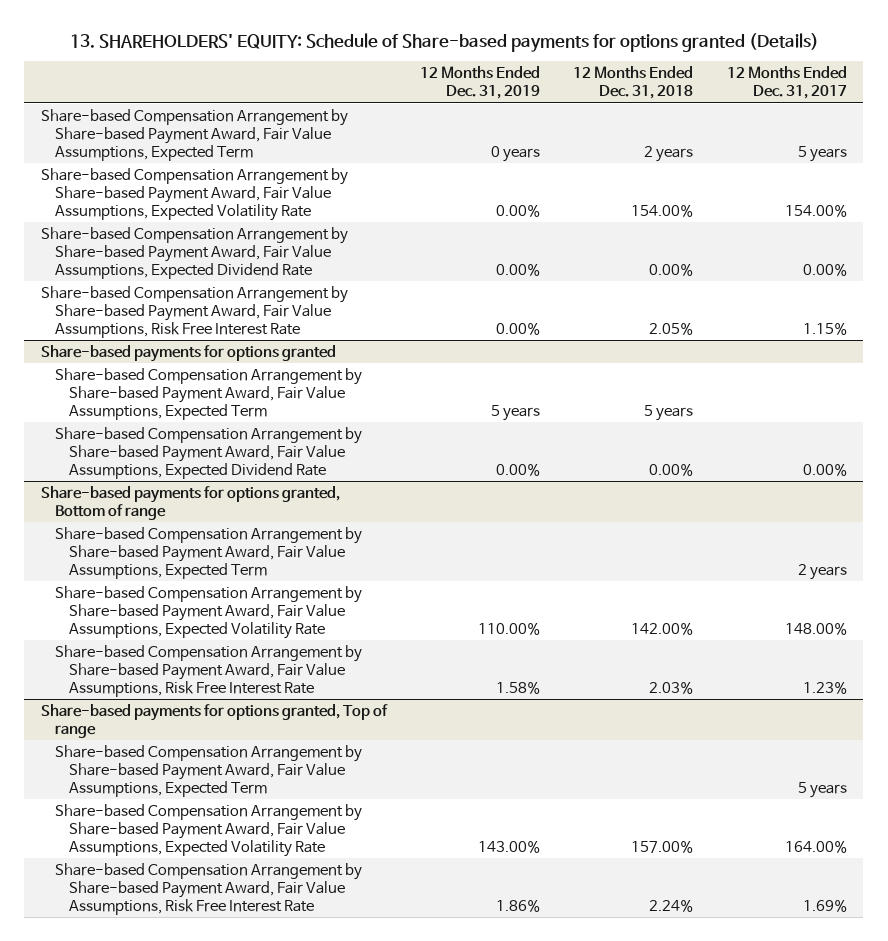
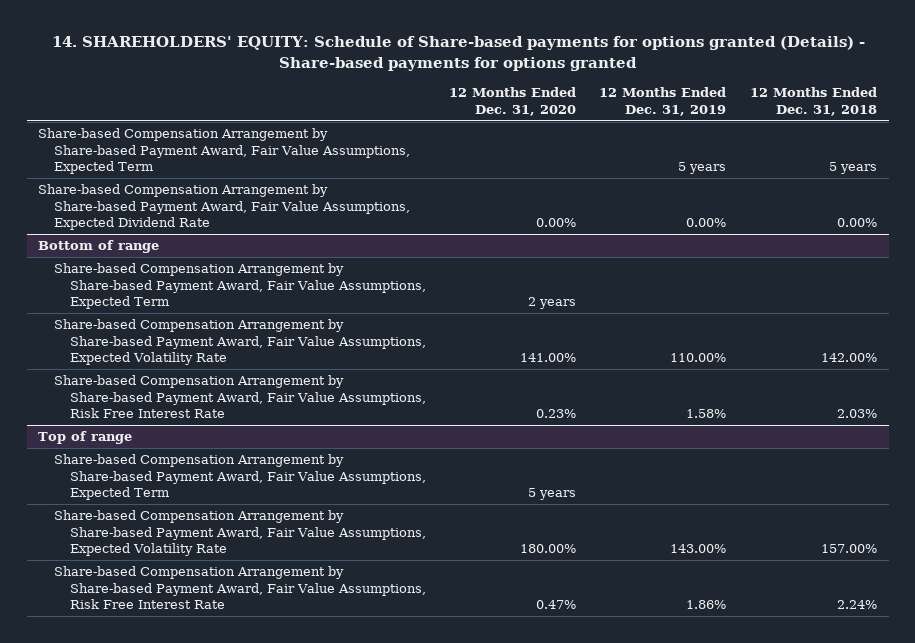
- 13. SHAREHOLDERS' EQUITY: Schedule of Share-based payments for options granted (Details)
+ 14. SHAREHOLDERS' EQUITY: Schedule of Share-based payments for options granted (Details) - Share-based payments for options granted
- | 12 Months Ended Dec. 31, 2019 | 12 Months Ended Dec. 31, 2018 | 12 Months Ended Dec. 31, 2017
+ | 12 Months Ended Dec. 31, 2020 | 12 Months Ended Dec. 31, 2019 | 12 Months Ended Dec. 31, 2018
- Share-based Compensation Arrangement by Share-based Payment Award, Fair Value Assumptions, Expected Term | 0 years | 2 years | 5 years
- Share-based Compensation Arrangement by Share-based Payment Award, Fair Value Assumptions, Expected Volatility Rate | 0.00% | 154.00% | 154.00%
- Share-based Compensation Arrangement by Share-based Payment Award, Fair Value Assumptions, Expected Dividend Rate | 0.00% | 0.00% | 0.00%
- Share-based Compensation Arrangement by Share-based Payment Award, Fair Value Assumptions, Risk Free Interest Rate | 0.00% | 2.05% | 1.15%
- Share-based payments for options granted
- Share-based payments for options granted, Bottom of range
+ Bottom of range
- Share-based payments for options granted, Top of range
+ Top of range

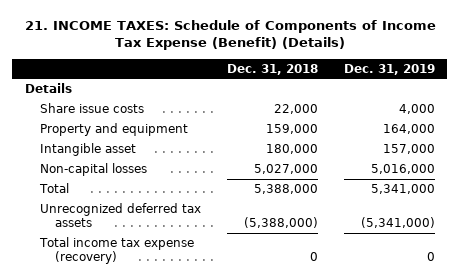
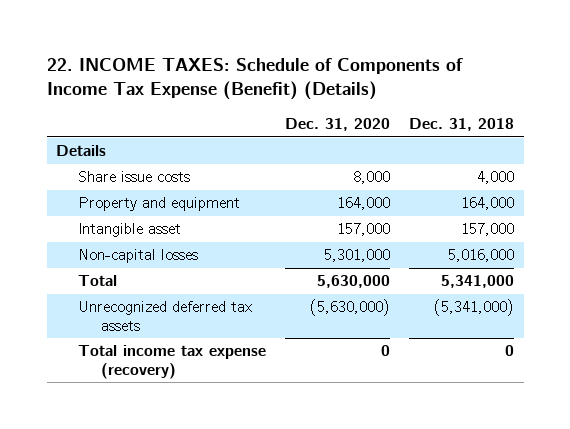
- 21. INCOME TAXES: Schedule of Components of Income Tax Expense (Benefit) (Details)
+ 22. INCOME TAXES: Schedule of Components of Income Tax Expense (Benefit) (Details)
- | Dec. 31, 2018 | Dec. 31, 2019
+ | Dec. 31, 2020 | Dec. 31, 2018
- Share issue costs | 22,000 | 4,000
- Property and equipment | 159,000 | 164,000
- Intangible asset | 180,000 | 157,000
- Non-capital losses | 5,027,000 | 5,016,000
- Total | 5,388,000 | 5,341,000
- Unrecognized deferred tax assets | (5,388,000) | (5,341,000)
+ Share issue costs | 8,000 | 4,000
+ Property and equipment | 164,000 | 164,000
+ Intangible asset | 157,000 | 157,000
+ Non-capital losses | 5,301,000 | 5,016,000
+ Total | 5,630,000 | 5,341,000
+ Unrecognized deferred tax assets | (5,630,000) | (5,341,000)

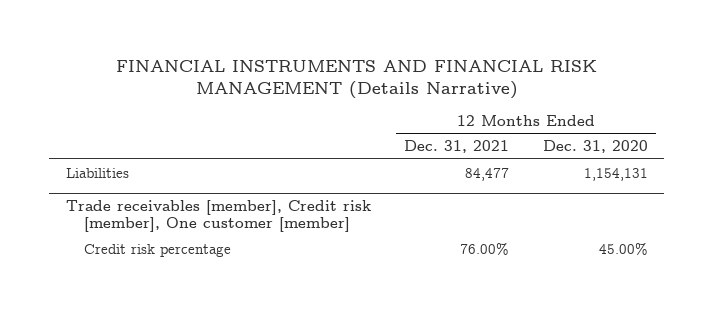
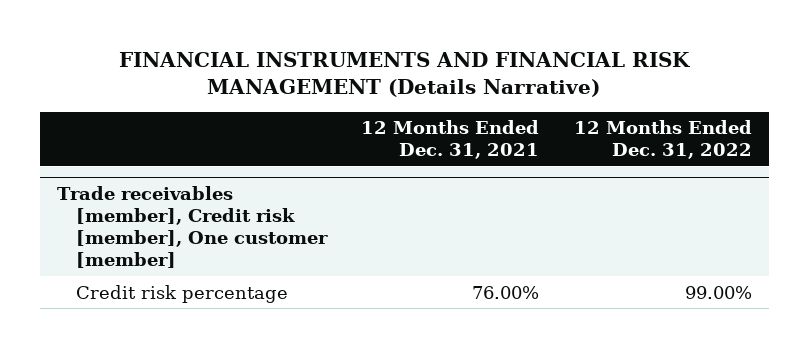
- | 12 Months Ended Dec. 31, 2021 | 12 Months Ended Dec. 31, 2020
+ | 12 Months Ended Dec. 31, 2021 | 12 Months Ended Dec. 31, 2022
- Liabilities | 84,477 | 1,154,131

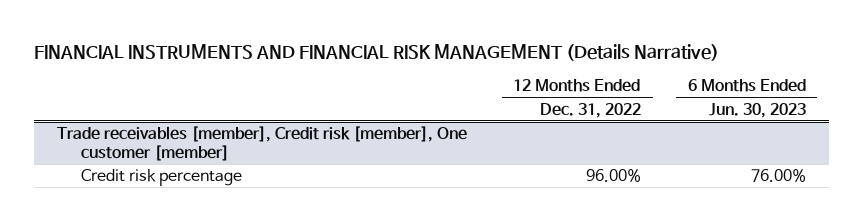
- | 12 Months Ended Dec. 31, 2021 | 12 Months Ended Dec. 31, 2022
+ | 12 Months Ended Dec. 31, 2022 | 6 Months Ended Jun. 30, 2023
@ Trade receivables [member], Credit risk [member], One customer [member]
- Credit risk percentage | 76.00% | 99.00%
+ Credit risk percentage | 96.00% | 76.00%

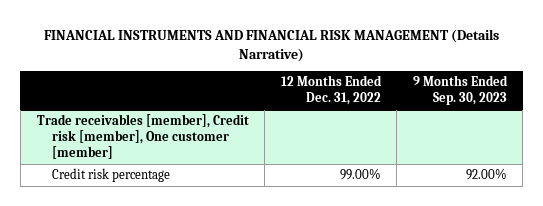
- | 12 Months Ended Dec. 31, 2022 | 6 Months Ended Jun. 30, 2023
+ | 12 Months Ended Dec. 31, 2022 | 9 Months Ended Sep. 30, 2023
@ Trade receivables [member], Credit risk [member], One customer [member]
- Credit risk percentage | 96.00% | 76.00%
+ Credit risk percentage | 99.00% | 92.00%

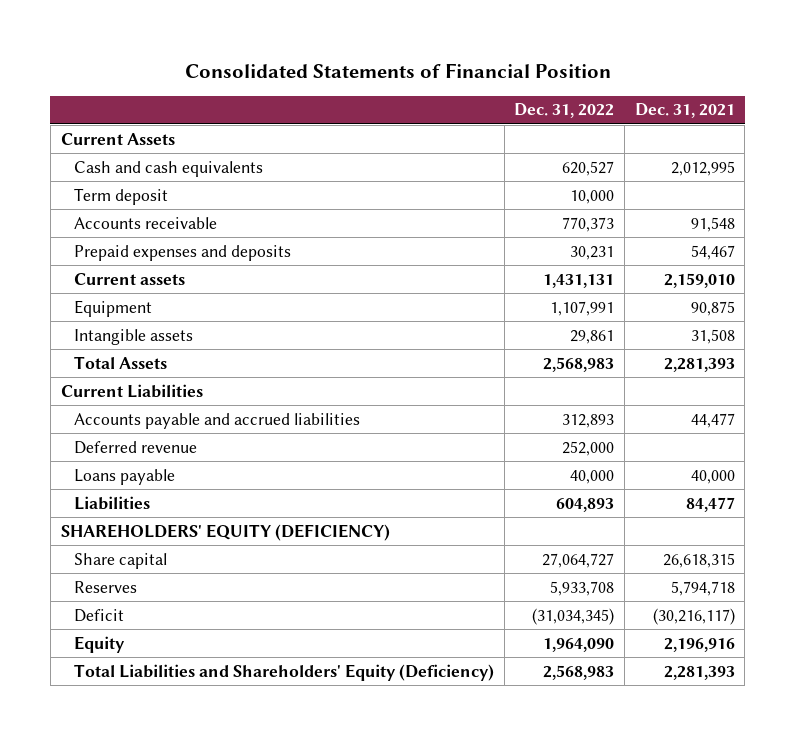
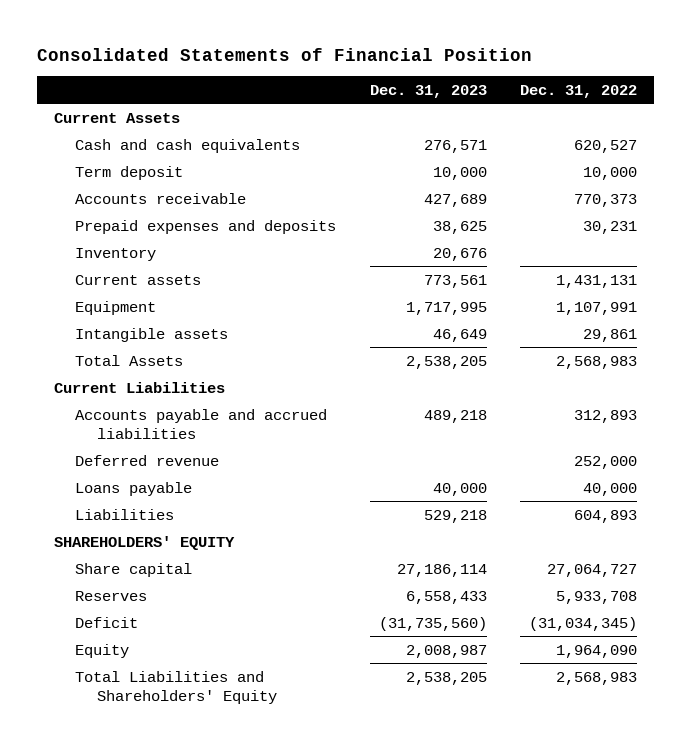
- | Dec. 31, 2022 | Dec. 31, 2021
+ | Dec. 31, 2023 | Dec. 31, 2022
+ Inventory | 20,676 |
- SHAREHOLDERS' EQUITY (DEFICIENCY)
+ SHAREHOLDERS' EQUITY
- Total Liabilities and Shareholders' Equity (Deficiency) | 2,568,983 | 2,281,393
+ Total Liabilities and Shareholders' Equity | 2,538,205 | 2,568,983

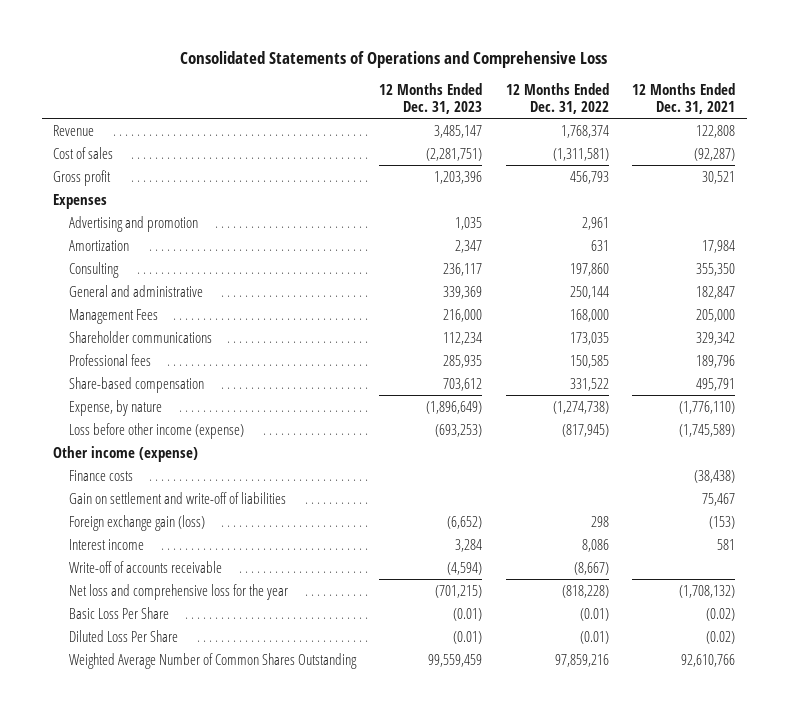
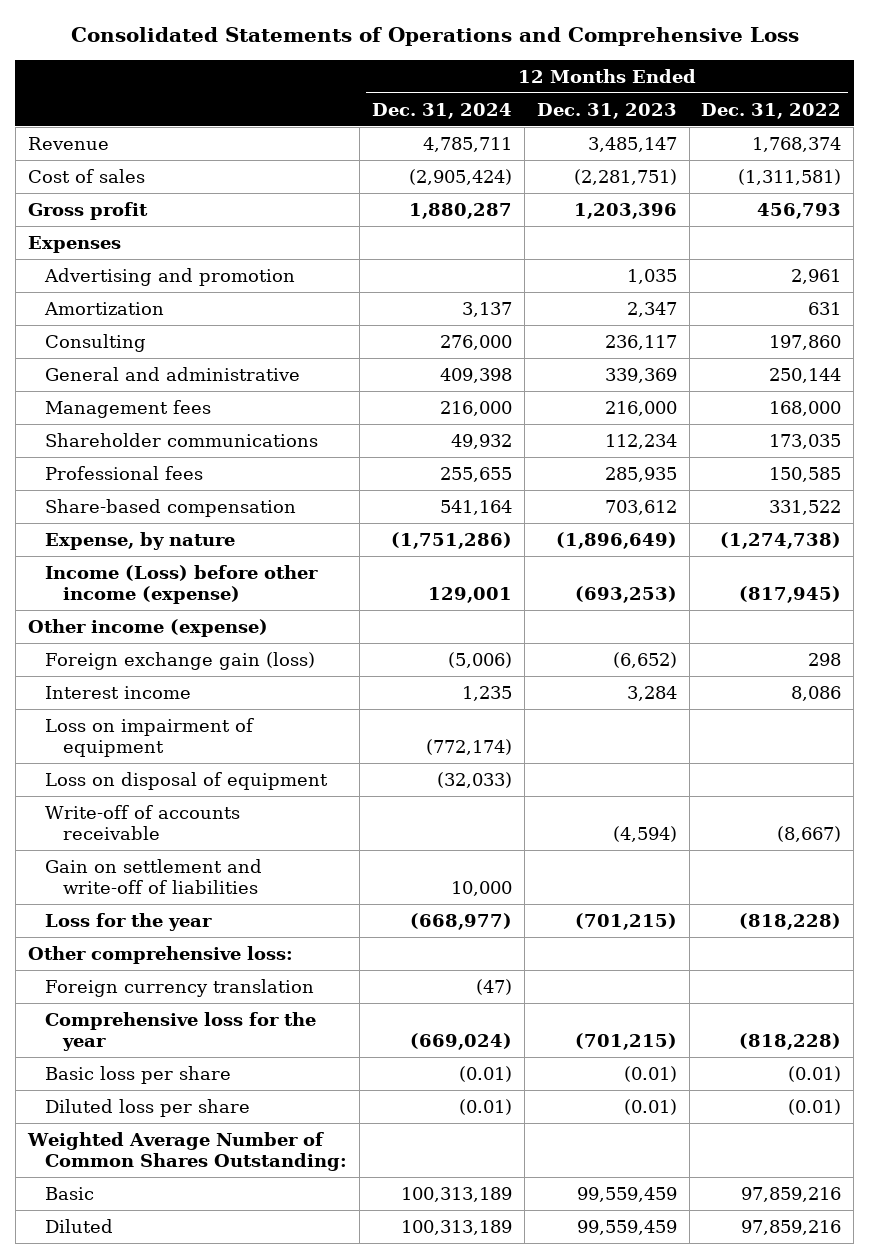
- | 12 Months Ended Dec. 31, 2023 | 12 Months Ended Dec. 31, 2022 | 12 Months Ended Dec. 31, 2021
+ | 12 Months Ended Dec. 31, 2024 | 12 Months Ended Dec. 31, 2023 | 12 Months Ended Dec. 31, 2022
- Management Fees | 216,000 | 168,000 | 205,000
+ Management fees | 216,000 | 216,000 | 168,000
- Loss before other income (expense) | (693,253) | (817,945) | (1,745,589)
+ Income (Loss) before other income (expense) | 129,001 | (693,253) | (817,945)
- Finance costs | | | (38,438)
+ Loss on impairment of equipment | (772,174) | |
+ Loss on disposal of equipment | (32,033) | |
- Net loss and comprehensive loss for the year | (701,215) | (818,228) | (1,708,132)
- Basic Loss Per Share | (0.01) | (0.01) | (0.02)
- Diluted Loss Per Share | (0.01) | (0.01) | (0.02)
- Weighted Average Number of Common Shares Outstanding | 99,559,459 | 97,859,216 | 92,610,766
moved down: Gain on settlement and write-off of liabilities | 10,000 | |
+ Loss for the year | (668,977) | (701,215) | (818,228)
+ Other comprehensive loss:
+ Foreign currency translation | (47) | |
+ Comprehensive loss for the year | (669,024) | (701,215) | (818,228)
+ Basic loss per share | (0.01) | (0.01) | (0.01)
+ Diluted loss per share | (0.01) | (0.01) | (0.01)
+ Weighted Average Number of Common Shares Outstanding:
+ Basic | 100,313,189 | 99,559,459 | 97,859,216
+ Diluted | 100,313,189 | 99,559,459 | 97,859,216

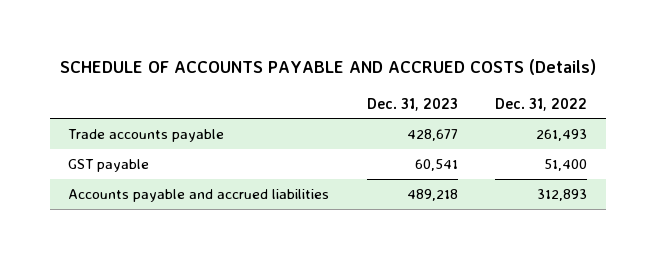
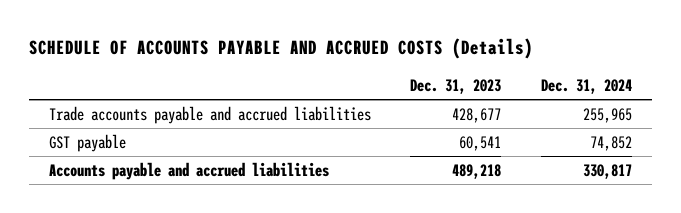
- | Dec. 31, 2023 | Dec. 31, 2022
+ | Dec. 31, 2023 | Dec. 31, 2024
- Trade accounts payable | 428,677 | 261,493
+ Trade accounts payable and accrued liabilities | 428,677 | 255,965

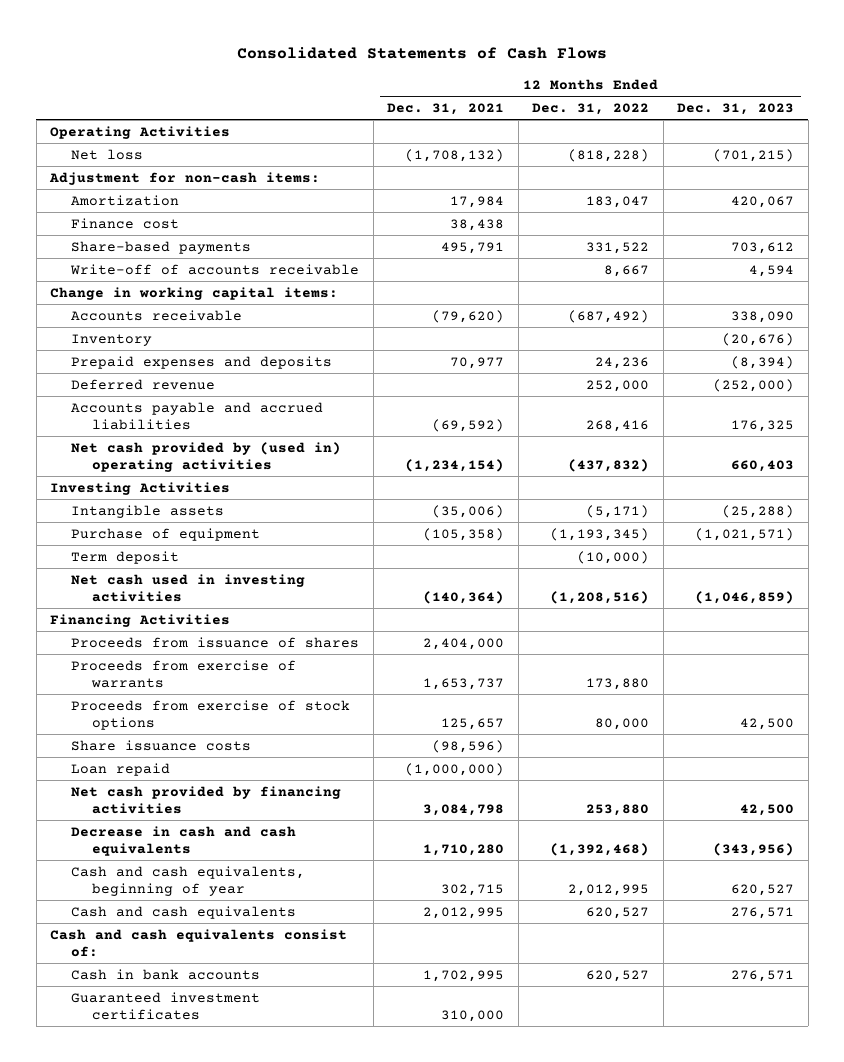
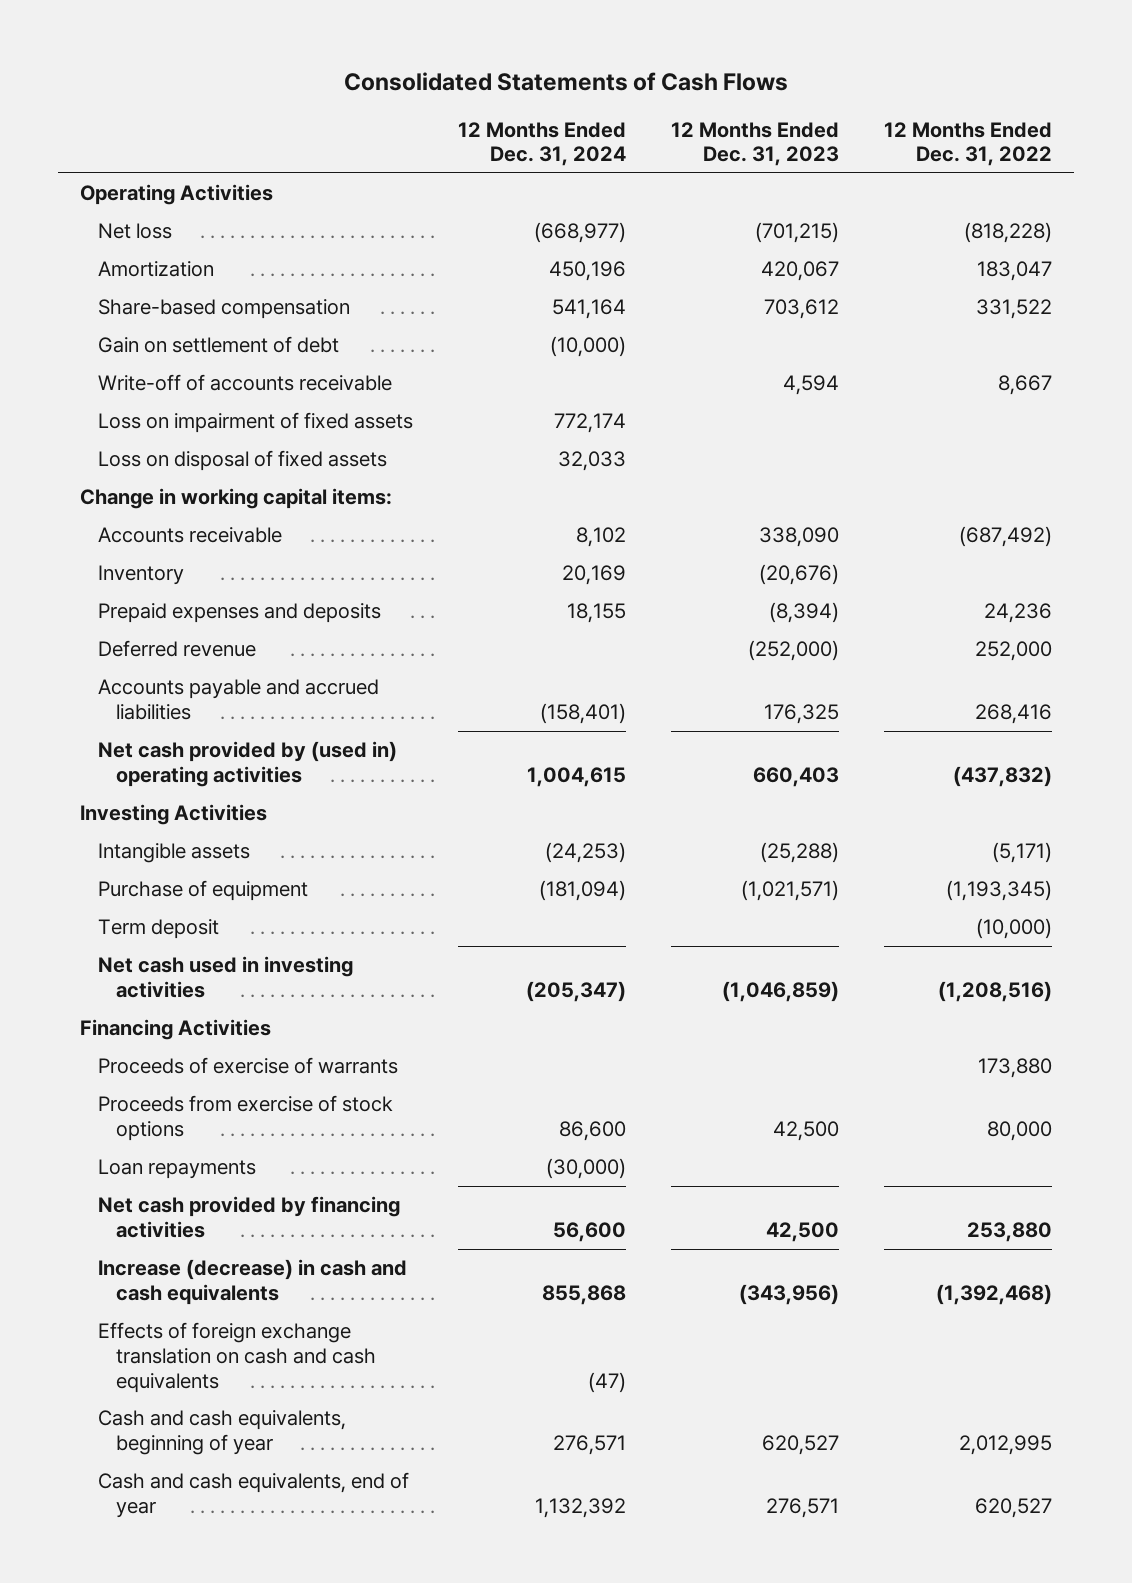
- | 12 Months Ended Dec. 31, 2021 | 12 Months Ended Dec. 31, 2022 | 12 Months Ended Dec. 31, 2023
+ | 12 Months Ended Dec. 31, 2024 | 12 Months Ended Dec. 31, 2023 | 12 Months Ended Dec. 31, 2022
- Adjustment for non-cash items:
- Finance cost | 38,438 | |
- Share-based payments | 495,791 | 331,522 | 703,612
+ Share-based compensation | 541,164 | 703,612 | 331,522
+ Gain on settlement of debt | (10,000) | |
+ Loss on impairment of fixed assets | 772,174 | |
+ Loss on disposal of fixed assets | 32,033 | |
- Proceeds from issuance of shares | 2,404,000 | |
- Proceeds from exercise of warrants | 1,653,737 | 173,880 |
+ Proceeds of exercise of warrants | | | 173,880
- Share issuance costs | (98,596) | |
- Loan repaid | (1,000,000) | |
+ Loan repayments | (30,000) | |
- Decrease in cash and cash equivalents | 1,710,280 | (1,392,468) | (343,956)
+ Increase (decrease) in cash and cash equivalents | 855,868 | (343,956) | (1,392,468)
+ Effects of foreign exchange translation on cash and cash equivalents | (47) | |
- Cash and cash equivalents | 2,012,995 | 620,527 | 276,571
- Cash and cash equivalents consist of:
- Cash in bank accounts | 1,702,995 | 620,527 | 276,571
- Guaranteed investment certificates | 310,000 | |
+ Cash and cash equivalents, end of year | 1,132,392 | 276,571 | 620,527

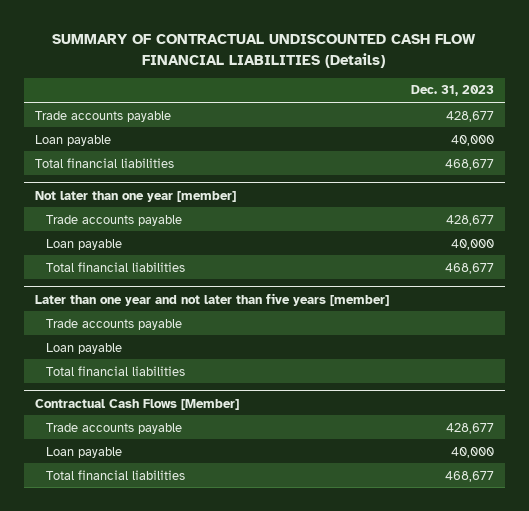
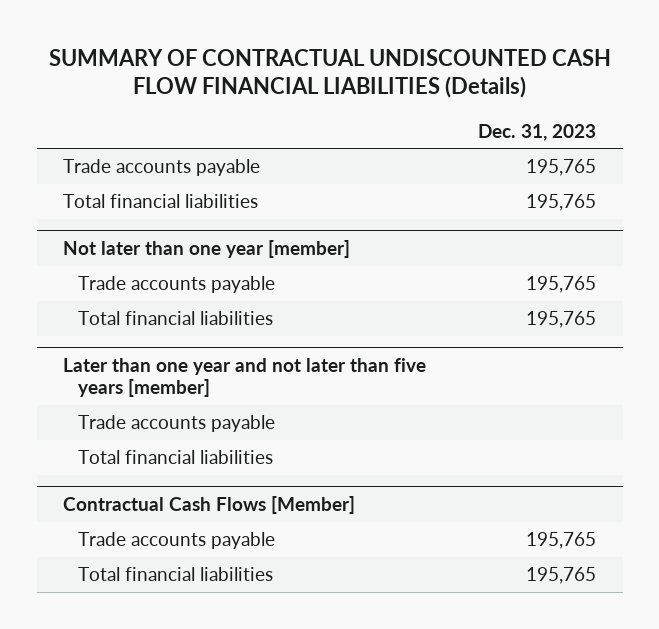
- Trade accounts payable | 428,677
- Loan payable | 40,000
- Total financial liabilities | 468,677
+ Trade accounts payable | 195,765
+ Total financial liabilities | 195,765
@ Not later than one year [member]
- Trade accounts payable | 428,677
- Loan payable | 40,000
- Total financial liabilities | 468,677
+ Trade accounts payable | 195,765
+ Total financial liabilities | 195,765
@ Later than one year and not later than five years [member]
- Loan payable
@ Contractual Cash Flows [Member]
- Trade accounts payable | 428,677
- Loan payable | 40,000
- Total financial liabilities | 468,677
+ Trade accounts payable | 195,765
+ Total financial liabilities | 195,765

